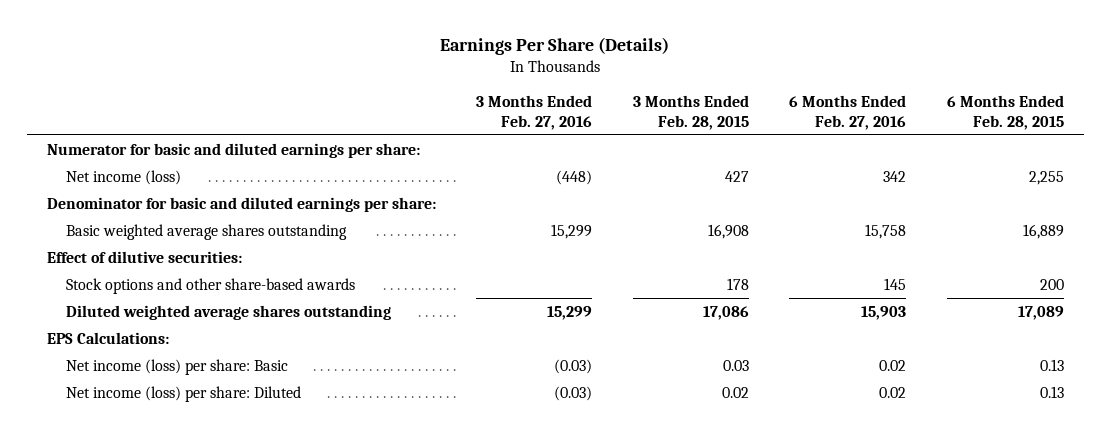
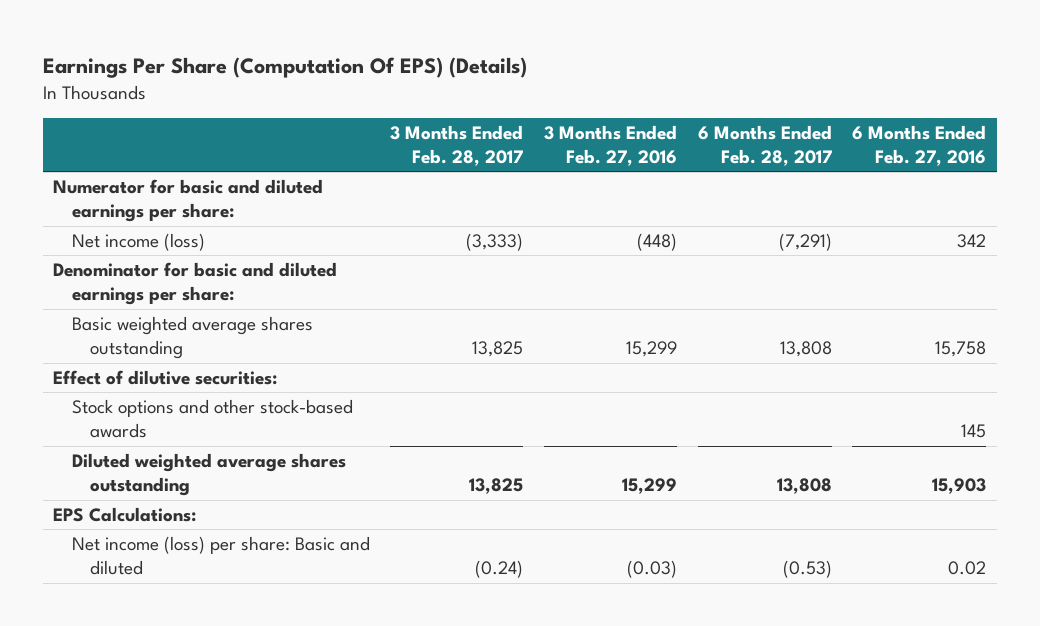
- Earnings Per Share (Details)
+ Earnings Per Share (Computation Of EPS) (Details)
- | 3 Months Ended Feb. 27, 2016 | 3 Months Ended Feb. 28, 2015 | 6 Months Ended Feb. 27, 2016 | 6 Months Ended Feb. 28, 2015
+ | 3 Months Ended Feb. 28, 2017 | 3 Months Ended Feb. 27, 2016 | 6 Months Ended Feb. 28, 2017 | 6 Months Ended Feb. 27, 2016
- Stock options and other share-based awards | | 178 | 145 | 200
+ Stock options and other stock-based awards | | | | 145
- Net income (loss) per share: Basic | (0.03) | 0.03 | 0.02 | 0.13
- Net income (loss) per share: Diluted | (0.03) | 0.02 | 0.02 | 0.13
+ Net income (loss) per share: Basic and diluted | (0.24) | (0.03) | (0.53) | 0.02

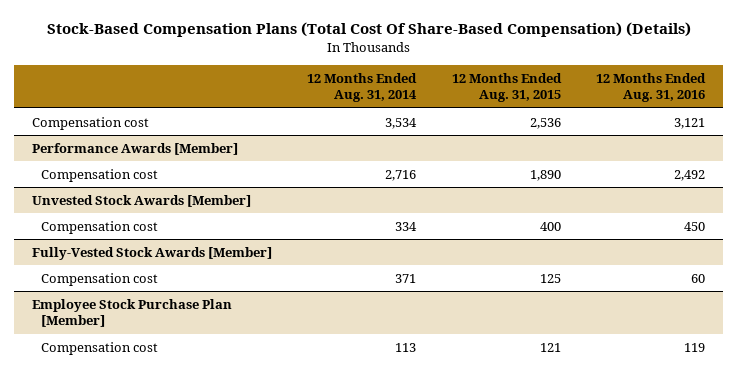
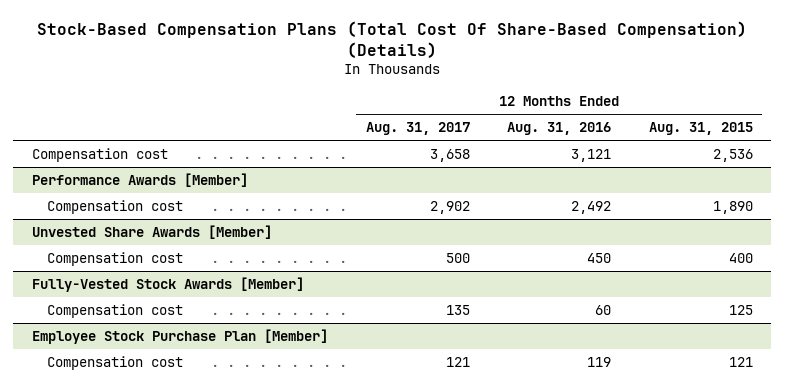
- | 12 Months Ended Aug. 31, 2014 | 12 Months Ended Aug. 31, 2015 | 12 Months Ended Aug. 31, 2016
+ | 12 Months Ended Aug. 31, 2017 | 12 Months Ended Aug. 31, 2016 | 12 Months Ended Aug. 31, 2015
- Unvested Stock Awards [Member]
+ Unvested Share Awards [Member]

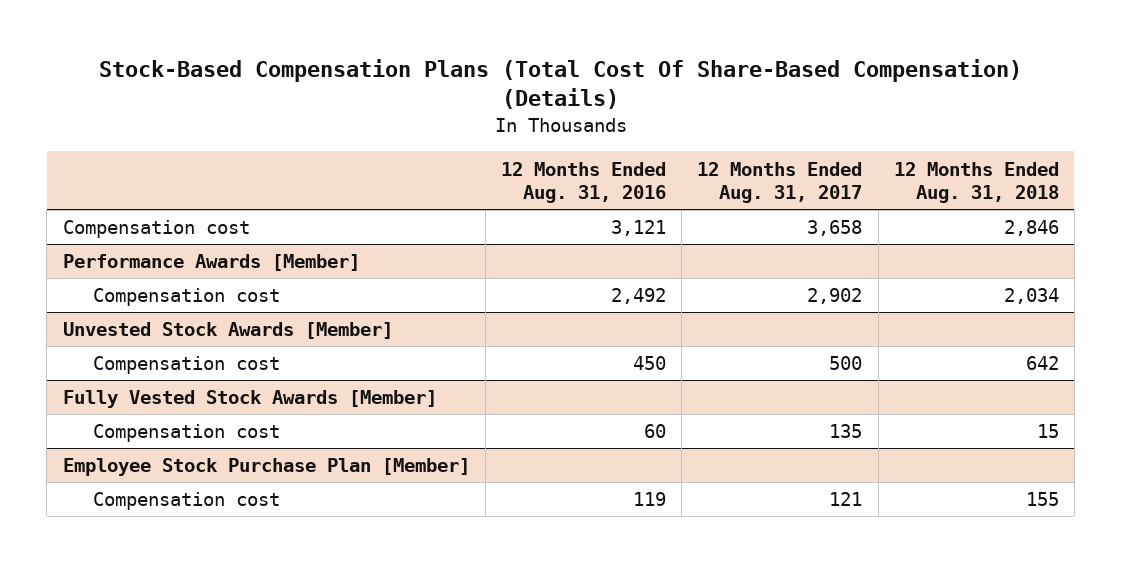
- | 12 Months Ended Aug. 31, 2017 | 12 Months Ended Aug. 31, 2016 | 12 Months Ended Aug. 31, 2015
+ | 12 Months Ended Aug. 31, 2016 | 12 Months Ended Aug. 31, 2017 | 12 Months Ended Aug. 31, 2018
- Unvested Share Awards [Member]
+ Unvested Stock Awards [Member]
- Fully-Vested Stock Awards [Member]
+ Fully Vested Stock Awards [Member]

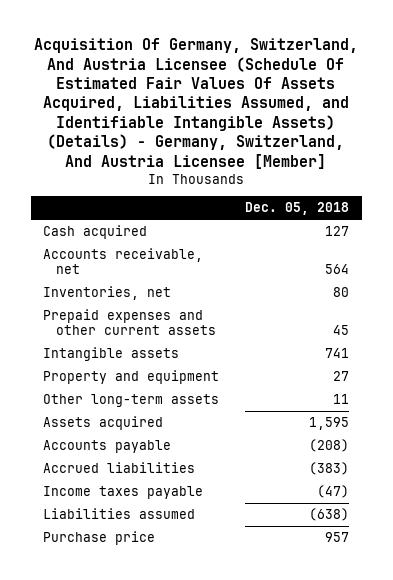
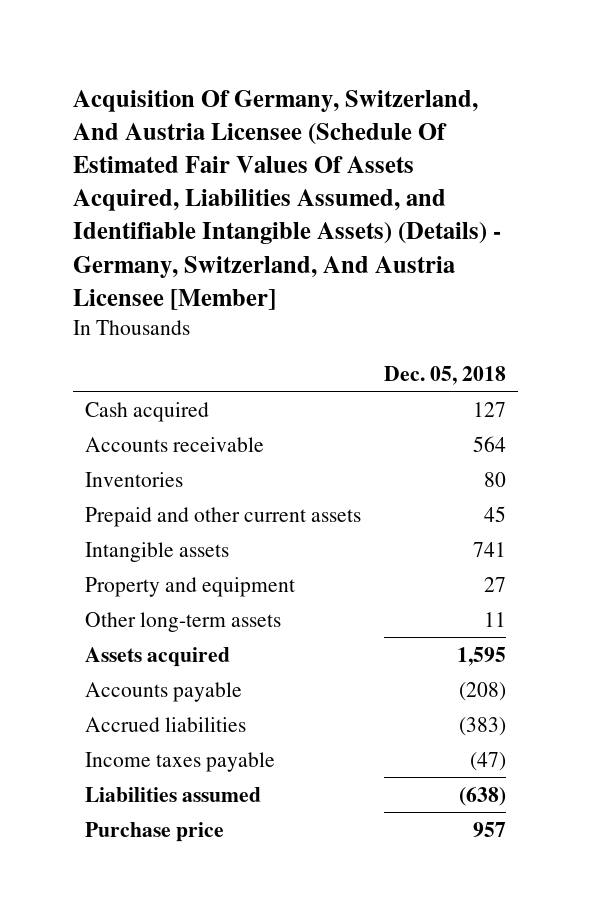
- Accounts receivable, net | 564
- Inventories, net | 80
- Prepaid expenses and other current assets | 45
+ Accounts receivable | 564
+ Inventories | 80
+ Prepaid and other current assets | 45

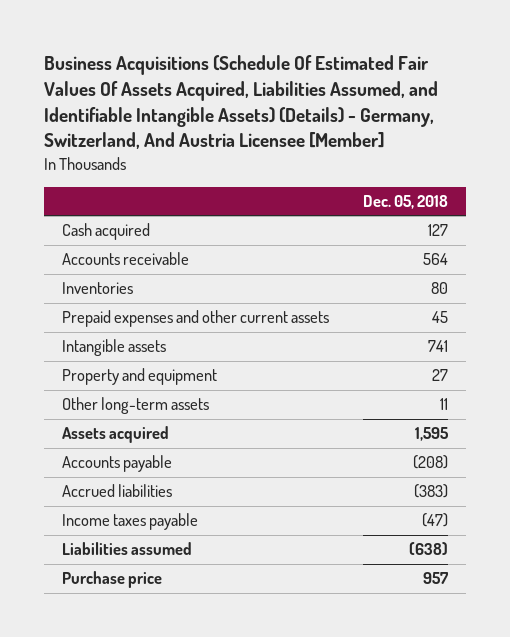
- Acquisition Of Germany, Switzerland, And Austria Licensee (Schedule Of Estimated Fair Values Of Assets Acquired, Liabilities Assumed, and Identifiable Intangible Assets) (Details) - Germany, Switzerland, And Austria Licensee [Member]
+ Business Acquisitions (Schedule Of Estimated Fair Values Of Assets Acquired, Liabilities Assumed, and Identifiable Intangible Assets) (Details) - Germany, Switzerland, And Austria Licensee [Member]
- Prepaid and other current assets | 45
+ Prepaid expenses and other current assets | 45

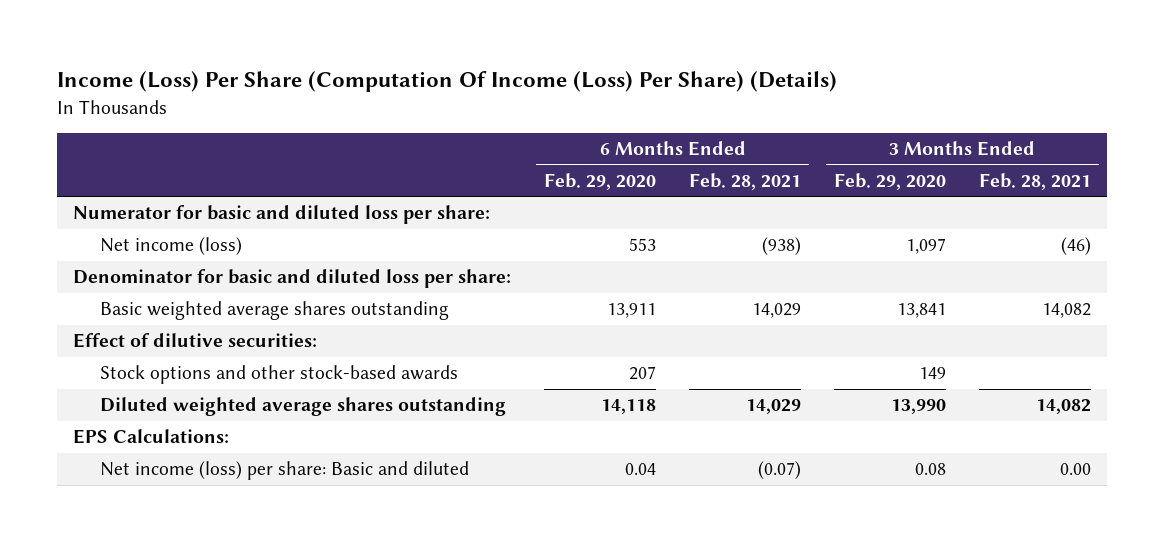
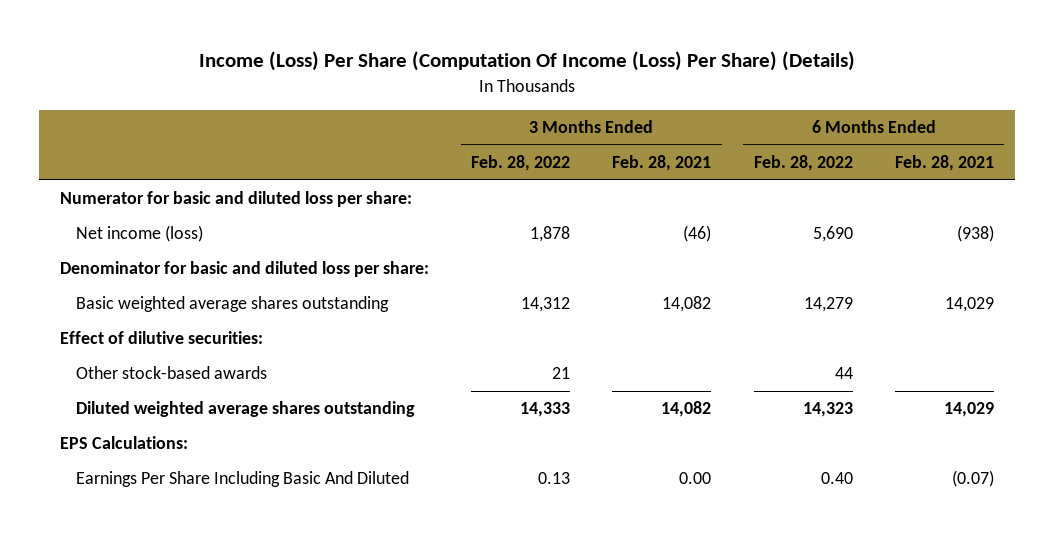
- | 6 Months Ended Feb. 29, 2020 | 6 Months Ended Feb. 28, 2021 | 3 Months Ended Feb. 29, 2020 | 3 Months Ended Feb. 28, 2021
+ | 3 Months Ended Feb. 28, 2022 | 3 Months Ended Feb. 28, 2021 | 6 Months Ended Feb. 28, 2022 | 6 Months Ended Feb. 28, 2021
- Stock options and other stock-based awards | 207 | | 149 |
+ Other stock-based awards | 21 | | 44 |
- Net income (loss) per share: Basic and diluted | 0.04 | (0.07) | 0.08 | 0.00
+ Earnings Per Share Including Basic And Diluted | 0.13 | 0.00 | 0.40 | (0.07)

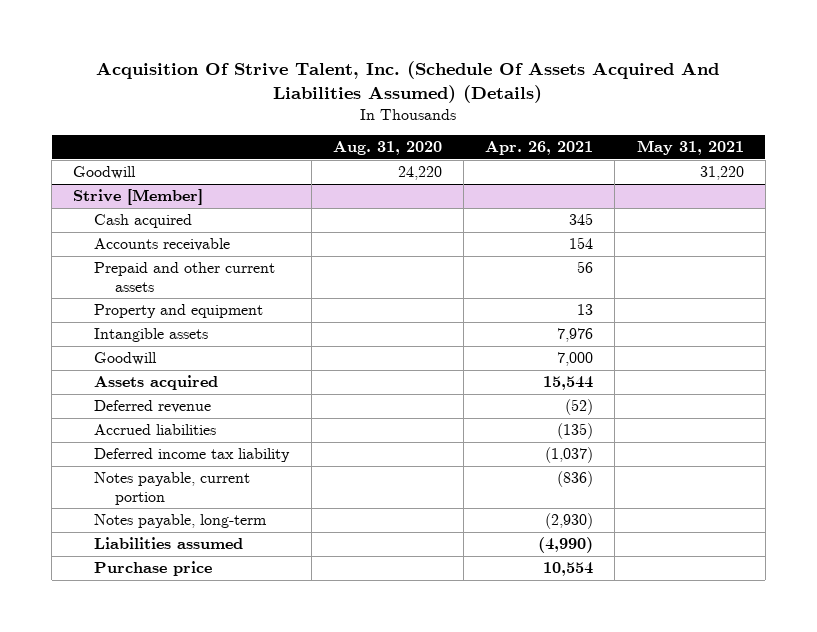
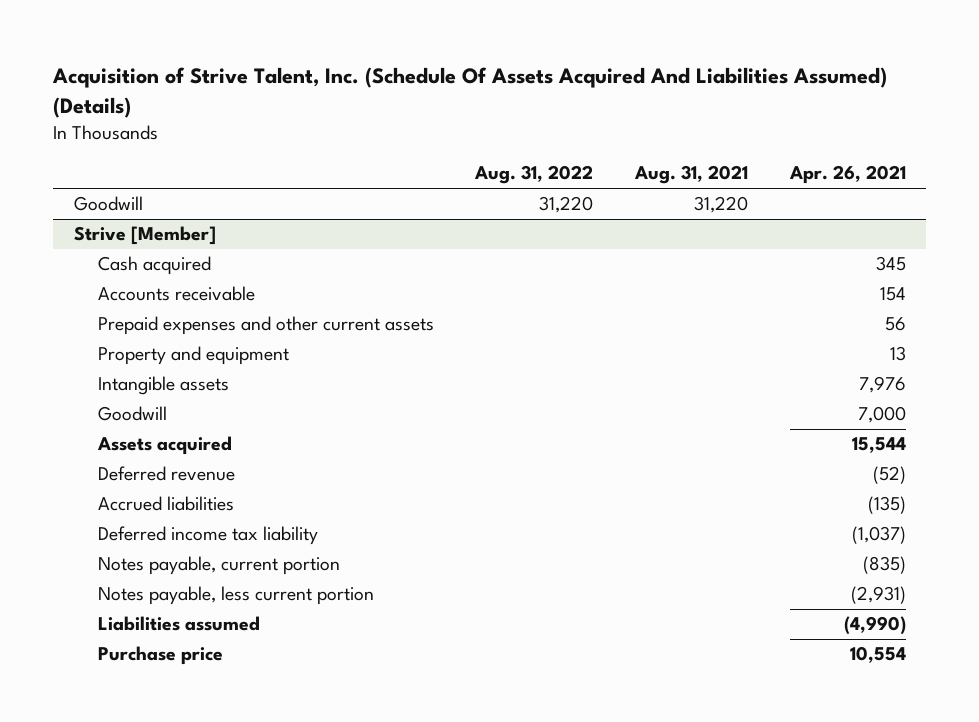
- Acquisition Of Strive Talent, Inc. (Schedule Of Assets Acquired And Liabilities Assumed) (Details)
+ Acquisition of Strive Talent, Inc. (Schedule Of Assets Acquired And Liabilities Assumed) (Details)
- | Aug. 31, 2020 | Apr. 26, 2021 | May 31, 2021
+ | Aug. 31, 2022 | Aug. 31, 2021 | Apr. 26, 2021
@ Strive [Member]
- Prepaid and other current assets | | 56 |
+ Prepaid expenses and other current assets | | | 56
- Notes payable, current portion | | (836) |
- Notes payable, long-term | | (2,930) |
+ Notes payable, current portion | | | (835)
+ Notes payable, less current portion | | | (2,931)

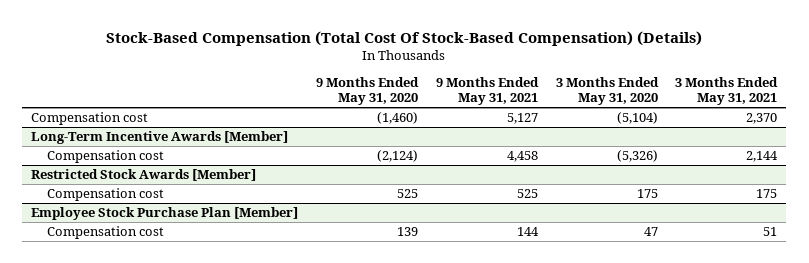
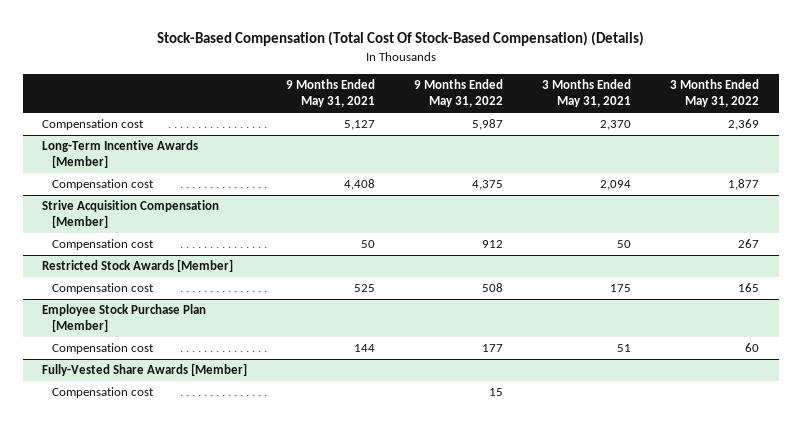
- | 9 Months Ended May 31, 2020 | 9 Months Ended May 31, 2021 | 3 Months Ended May 31, 2020 | 3 Months Ended May 31, 2021
+ | 9 Months Ended May 31, 2021 | 9 Months Ended May 31, 2022 | 3 Months Ended May 31, 2021 | 3 Months Ended May 31, 2022
@ Long-Term Incentive Awards [Member]
- Compensation cost | (2,124) | 4,458 | (5,326) | 2,144
+ Compensation cost | 4,408 | 4,375 | 2,094 | 1,877
+ Strive Acquisition Compensation [Member]
+ Compensation cost | 50 | 912 | 50 | 267
+ Fully-Vested Share Awards [Member]
+ Compensation cost | | 15 | |

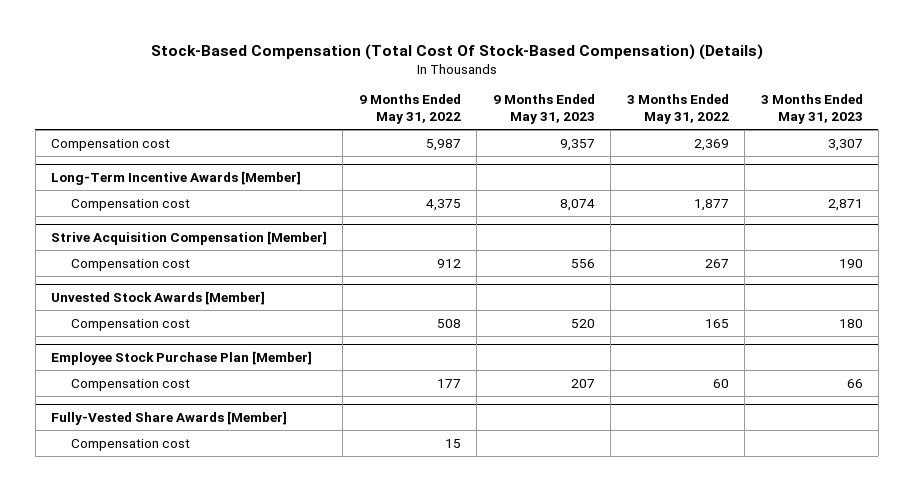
- | 9 Months Ended May 31, 2021 | 9 Months Ended May 31, 2022 | 3 Months Ended May 31, 2021 | 3 Months Ended May 31, 2022
+ | 9 Months Ended May 31, 2022 | 9 Months Ended May 31, 2023 | 3 Months Ended May 31, 2022 | 3 Months Ended May 31, 2023
- Restricted Stock Awards [Member]
+ Unvested Stock Awards [Member]

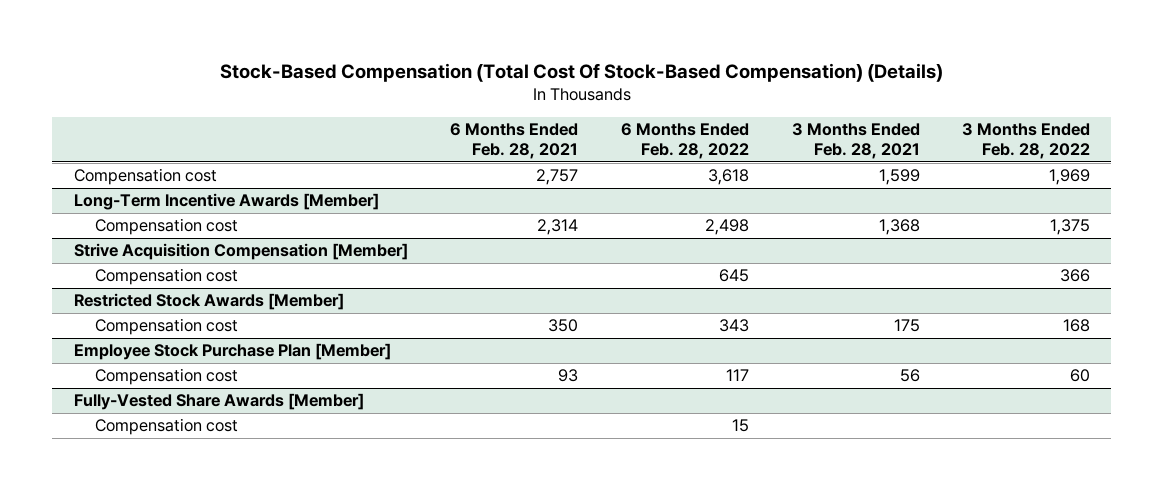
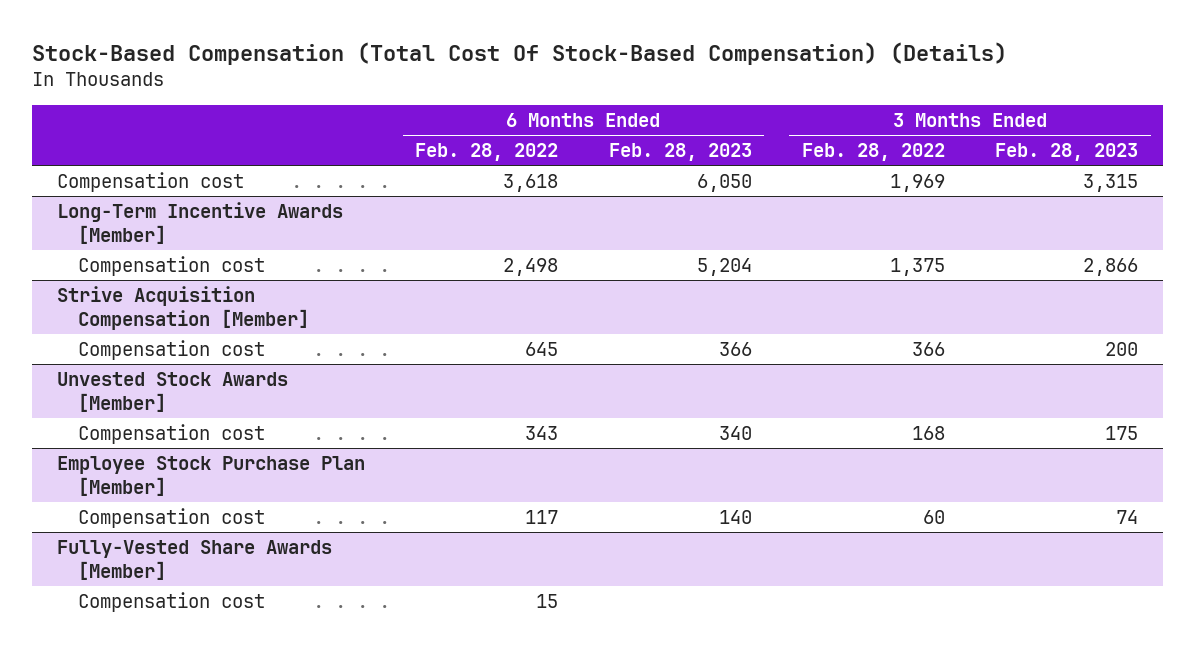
- | 6 Months Ended Feb. 28, 2021 | 6 Months Ended Feb. 28, 2022 | 3 Months Ended Feb. 28, 2021 | 3 Months Ended Feb. 28, 2022
+ | 6 Months Ended Feb. 28, 2022 | 6 Months Ended Feb. 28, 2023 | 3 Months Ended Feb. 28, 2022 | 3 Months Ended Feb. 28, 2023
- Restricted Stock Awards [Member]
+ Unvested Stock Awards [Member]

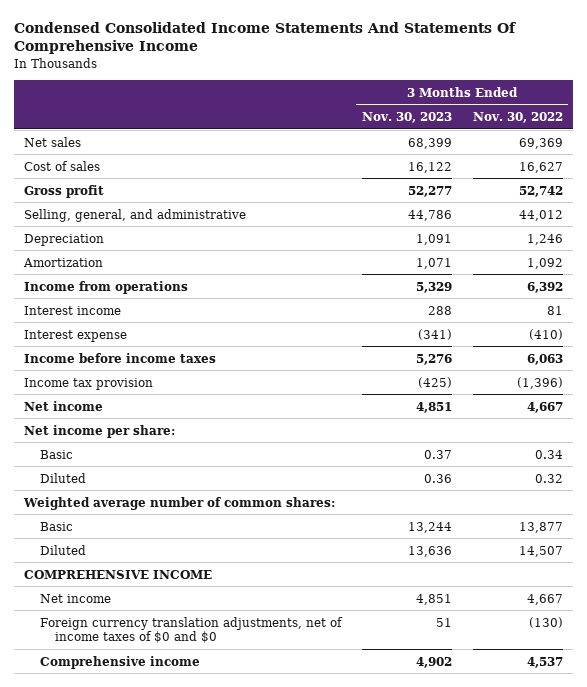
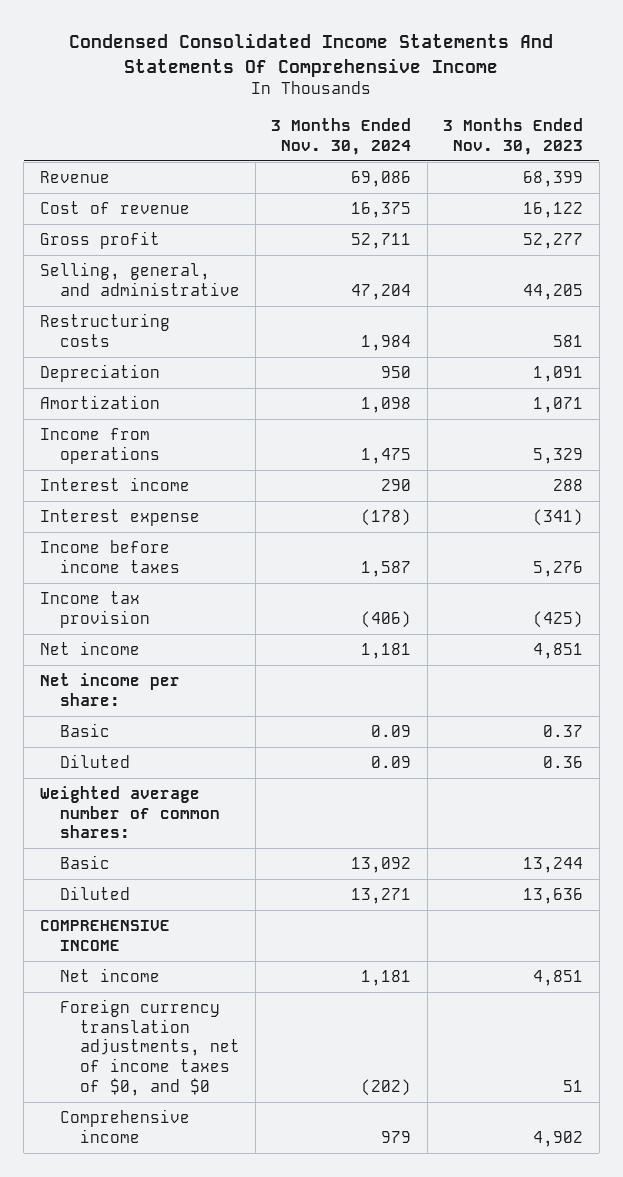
- | 3 Months Ended Nov. 30, 2023 | 3 Months Ended Nov. 30, 2022
+ | 3 Months Ended Nov. 30, 2024 | 3 Months Ended Nov. 30, 2023
- Net sales | 68,399 | 69,369
- Cost of sales | 16,122 | 16,627
+ Revenue | 69,086 | 68,399
+ Cost of revenue | 16,375 | 16,122
- Selling, general, and administrative | 44,786 | 44,012
+ Selling, general, and administrative | 47,204 | 44,205
+ Restructuring costs | 1,984 | 581
- Foreign currency translation adjustments, net of income taxes of $0 and $0 | 51 | (130)
+ Foreign currency translation adjustments, net of income taxes of $0, and $0 | (202) | 51

